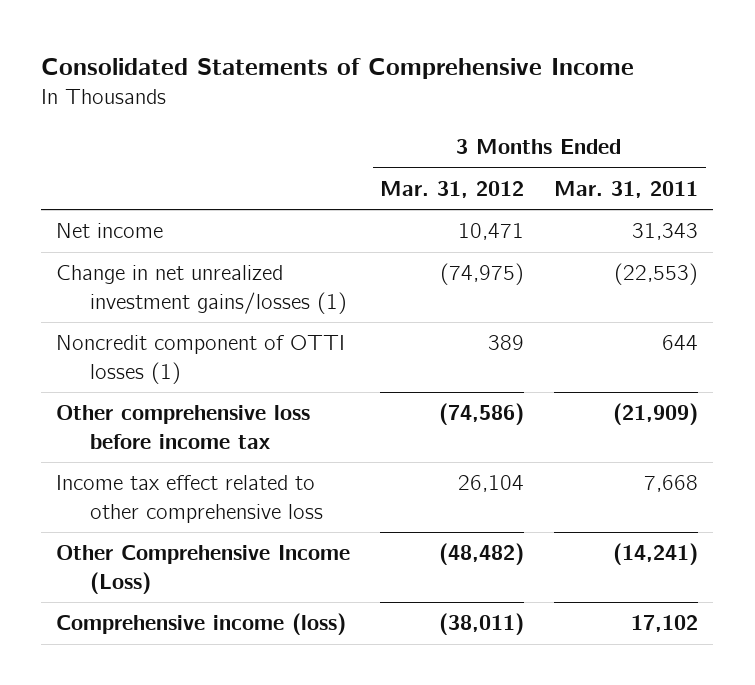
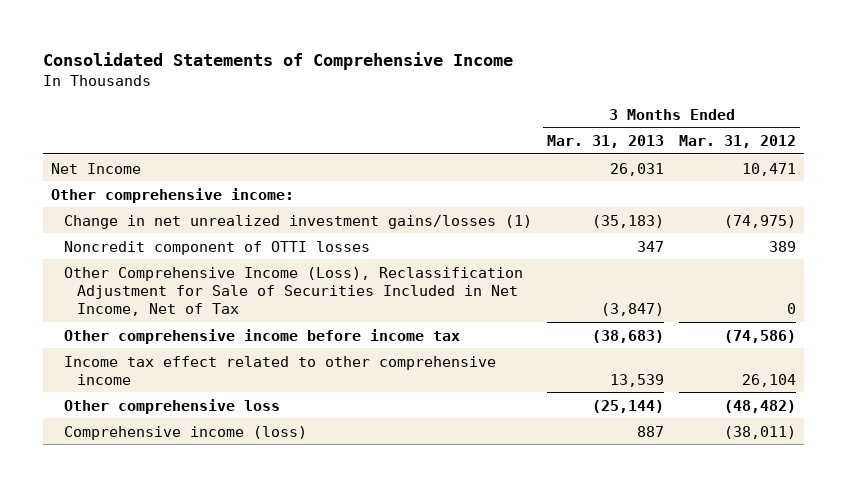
- | 3 Months Ended Mar. 31, 2012 | 3 Months Ended Mar. 31, 2011
+ | 3 Months Ended Mar. 31, 2013 | 3 Months Ended Mar. 31, 2012
- Net income | 10,471 | 31,343
+ Net Income | 26,031 | 10,471
+ Other comprehensive income:
- Noncredit component of OTTI losses (1) | 389 | 644
- Other comprehensive loss before income tax | (74,586) | (21,909)
- Income tax effect related to other comprehensive loss | 26,104 | 7,668
- Other Comprehensive Income (Loss) | (48,482) | (14,241)
+ Noncredit component of OTTI losses | 347 | 389
+ Other Comprehensive Income (Loss), Reclassification Adjustment for Sale of Securities Included in Net Income, Net of Tax | (3,847) | 0
+ Other comprehensive income before income tax | (38,683) | (74,586)
+ Income tax effect related to other comprehensive income | 13,539 | 26,104
+ Other comprehensive loss | (25,144) | (48,482)

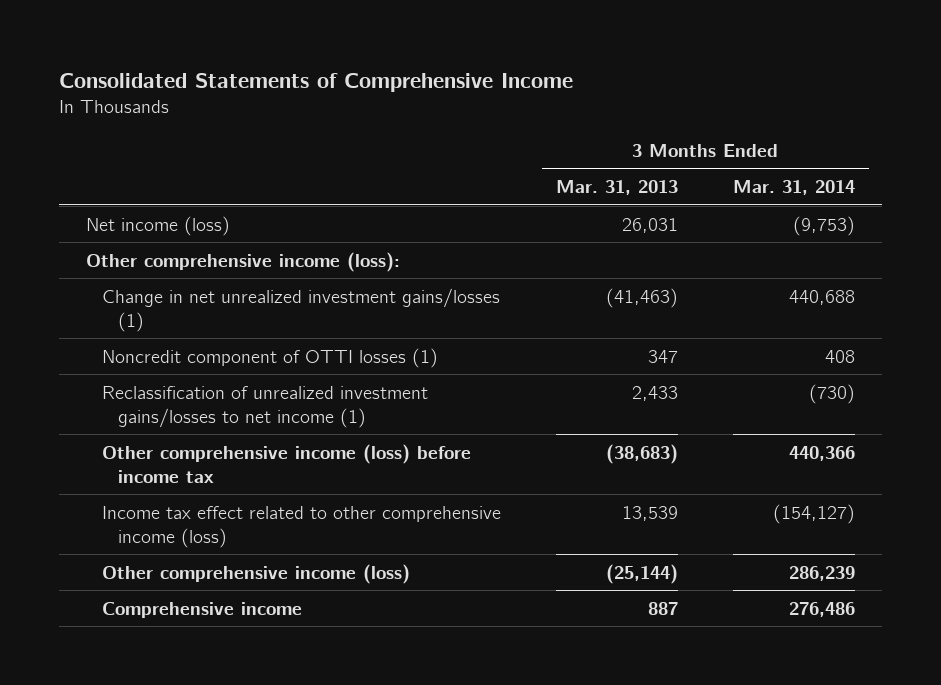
- | 3 Months Ended Mar. 31, 2013 | 3 Months Ended Mar. 31, 2012
+ | 3 Months Ended Mar. 31, 2013 | 3 Months Ended Mar. 31, 2014
- Net Income | 26,031 | 10,471
- Other comprehensive income:
- Change in net unrealized investment gains/losses (1) | (35,183) | (74,975)
- Noncredit component of OTTI losses | 347 | 389
- Other Comprehensive Income (Loss), Reclassification Adjustment for Sale of Securities Included in Net Income, Net of Tax | (3,847) | 0
- Other comprehensive income before income tax | (38,683) | (74,586)
- Income tax effect related to other comprehensive income | 13,539 | 26,104
- Other comprehensive loss | (25,144) | (48,482)
- Comprehensive income (loss) | 887 | (38,011)
+ Net income (loss) | 26,031 | (9,753)
+ Other comprehensive income (loss):
+ Change in net unrealized investment gains/losses (1) | (41,463) | 440,688
+ Noncredit component of OTTI losses (1) | 347 | 408
+ Reclassification of unrealized investment gains/losses to net income (1) | 2,433 | (730)
+ Other comprehensive income (loss) before income tax | (38,683) | 440,366
+ Income tax effect related to other comprehensive income (loss) | 13,539 | (154,127)
+ Other comprehensive income (loss) | (25,144) | 286,239
+ Comprehensive income | 887 | 276,486

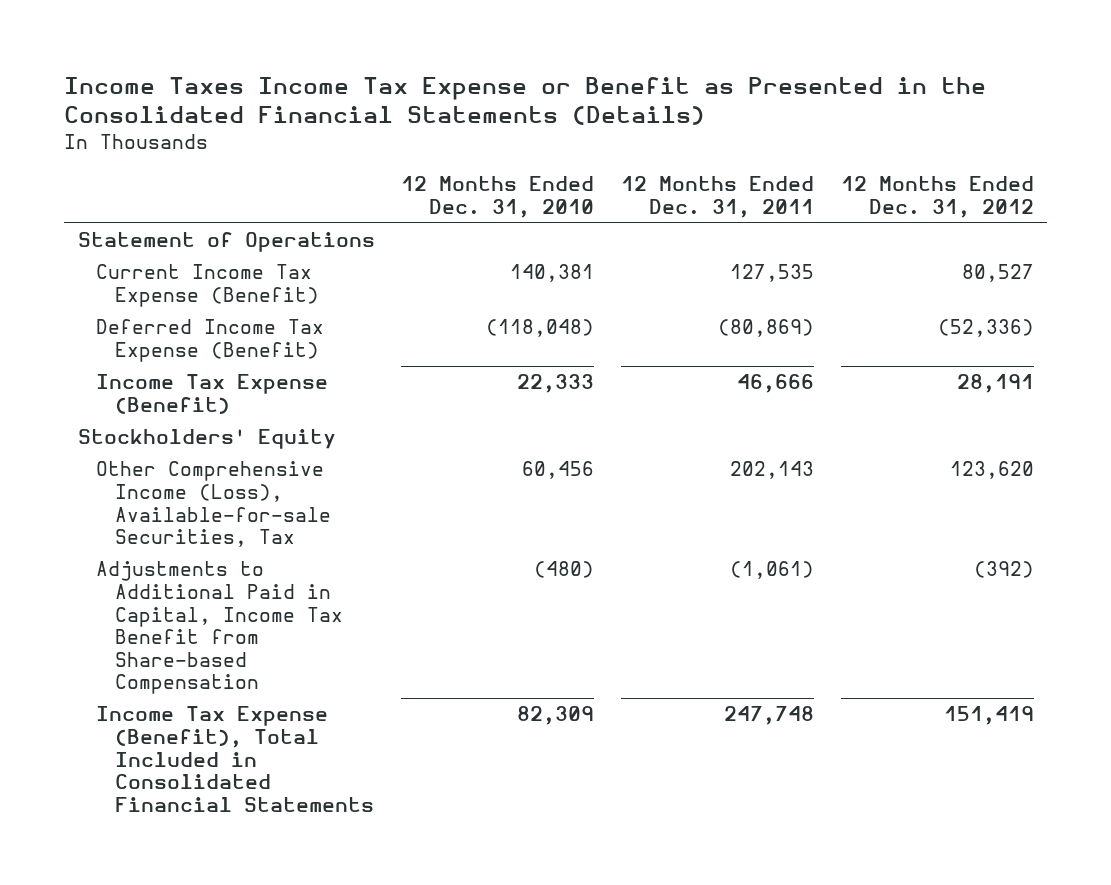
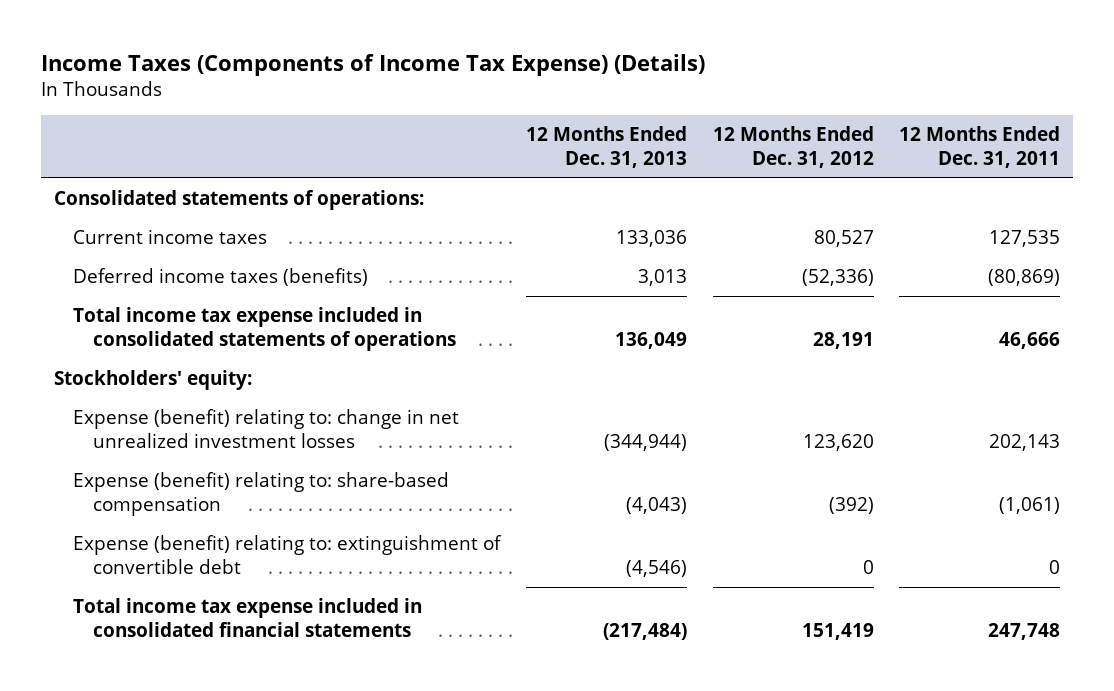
- Income Taxes Income Tax Expense or Benefit as Presented in the Consolidated Financial Statements (Details)
+ Income Taxes (Components of Income Tax Expense) (Details)
- | 12 Months Ended Dec. 31, 2010 | 12 Months Ended Dec. 31, 2011 | 12 Months Ended Dec. 31, 2012
+ | 12 Months Ended Dec. 31, 2013 | 12 Months Ended Dec. 31, 2012 | 12 Months Ended Dec. 31, 2011
- Statement of Operations
- Current Income Tax Expense (Benefit) | 140,381 | 127,535 | 80,527
- Deferred Income Tax Expense (Benefit) | (118,048) | (80,869) | (52,336)
- Income Tax Expense (Benefit) | 22,333 | 46,666 | 28,191
- Stockholders' Equity
- Other Comprehensive Income (Loss), Available-for-sale Securities, Tax | 60,456 | 202,143 | 123,620
- Adjustments to Additional Paid in Capital, Income Tax Benefit from Share-based Compensation | (480) | (1,061) | (392)
- Income Tax Expense (Benefit), Total Included in Consolidated Financial Statements | 82,309 | 247,748 | 151,419
+ Consolidated statements of operations:
+ Current income taxes | 133,036 | 80,527 | 127,535
+ Deferred income taxes (benefits) | 3,013 | (52,336) | (80,869)
+ Total income tax expense included in consolidated statements of operations | 136,049 | 28,191 | 46,666
+ Stockholders' equity:
+ Expense (benefit) relating to: change in net unrealized investment losses | (344,944) | 123,620 | 202,143
+ Expense (benefit) relating to: share-based compensation | (4,043) | (392) | (1,061)
+ Expense (benefit) relating to: extinguishment of convertible debt | (4,546) | 0 | 0
+ Total income tax expense included in consolidated financial statements | (217,484) | 151,419 | 247,748

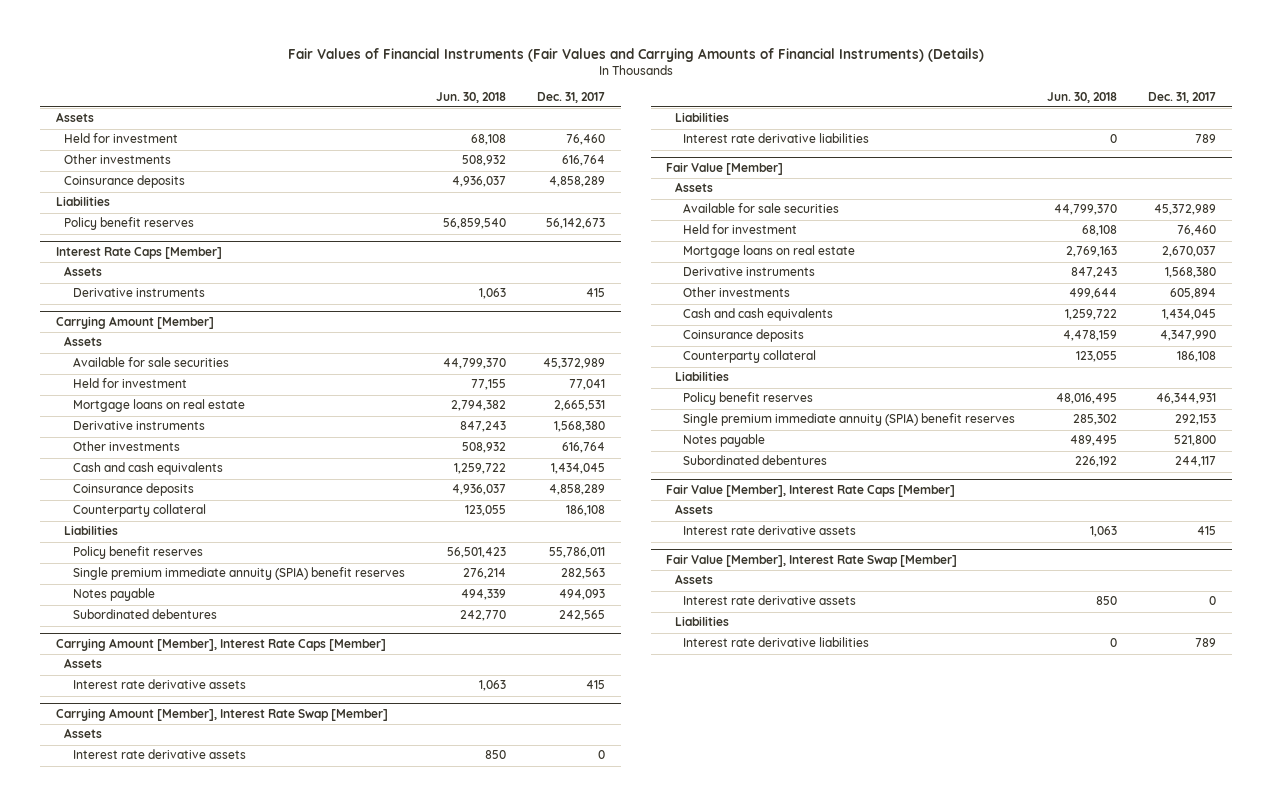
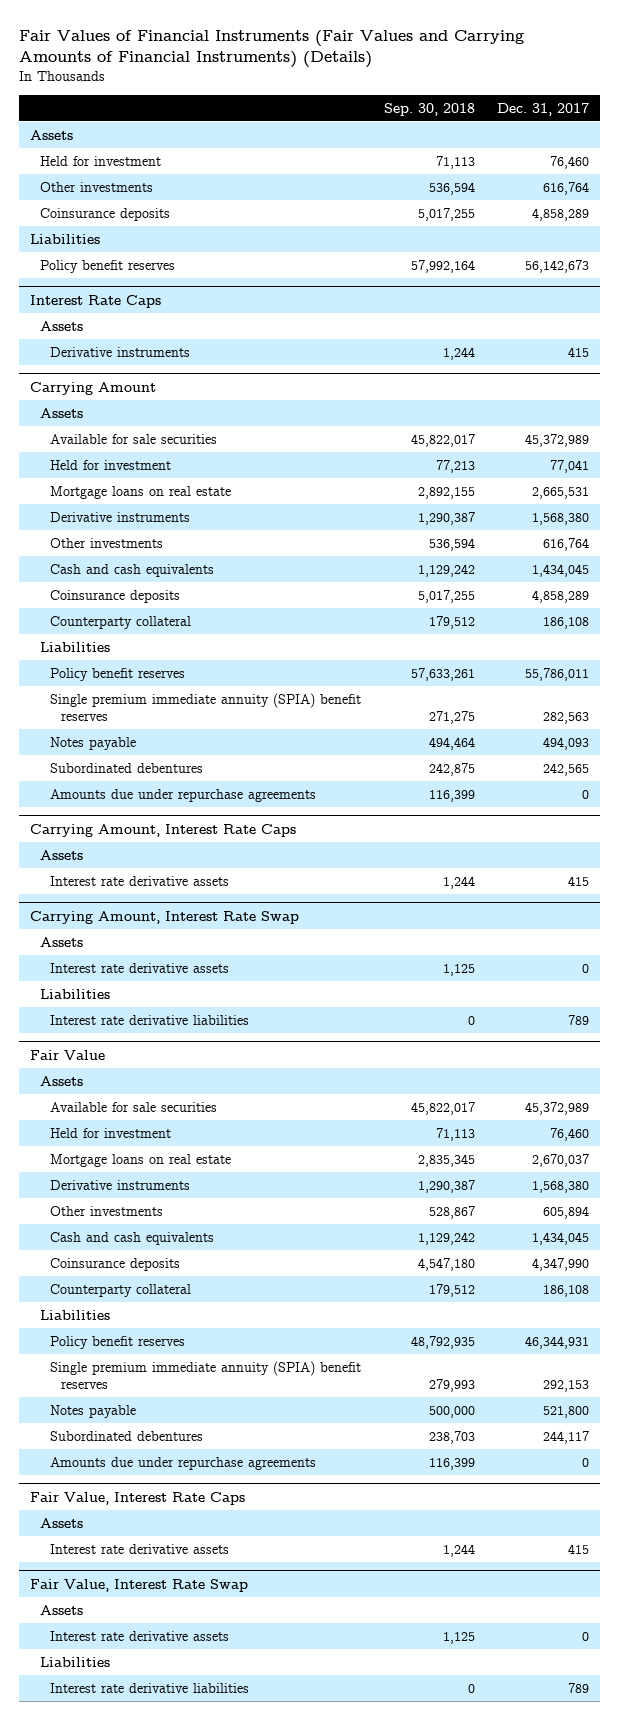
- | Jun. 30, 2018 | Dec. 31, 2017
+ | Sep. 30, 2018 | Dec. 31, 2017
- Interest Rate Caps [Member]
+ Interest Rate Caps
- Carrying Amount [Member]
+ Carrying Amount
- Carrying Amount [Member], Interest Rate Caps [Member]
+ Amounts due under repurchase agreements | 116,399 | 0
+ Carrying Amount, Interest Rate Caps
- Carrying Amount [Member], Interest Rate Swap [Member]
+ Carrying Amount, Interest Rate Swap
- Fair Value [Member]
+ Fair Value
- Fair Value [Member], Interest Rate Caps [Member]
+ Amounts due under repurchase agreements | 116,399 | 0
+ Fair Value, Interest Rate Caps
- Fair Value [Member], Interest Rate Swap [Member]
+ Fair Value, Interest Rate Swap

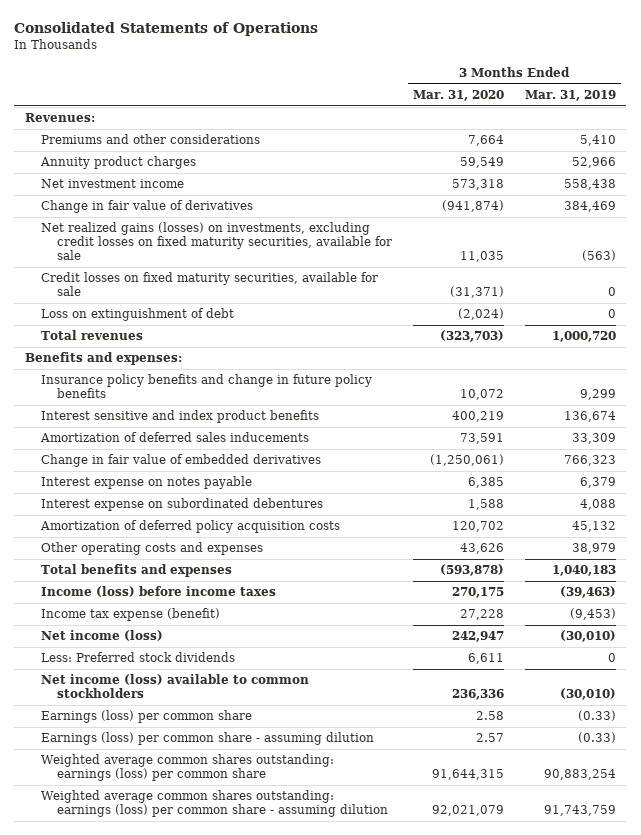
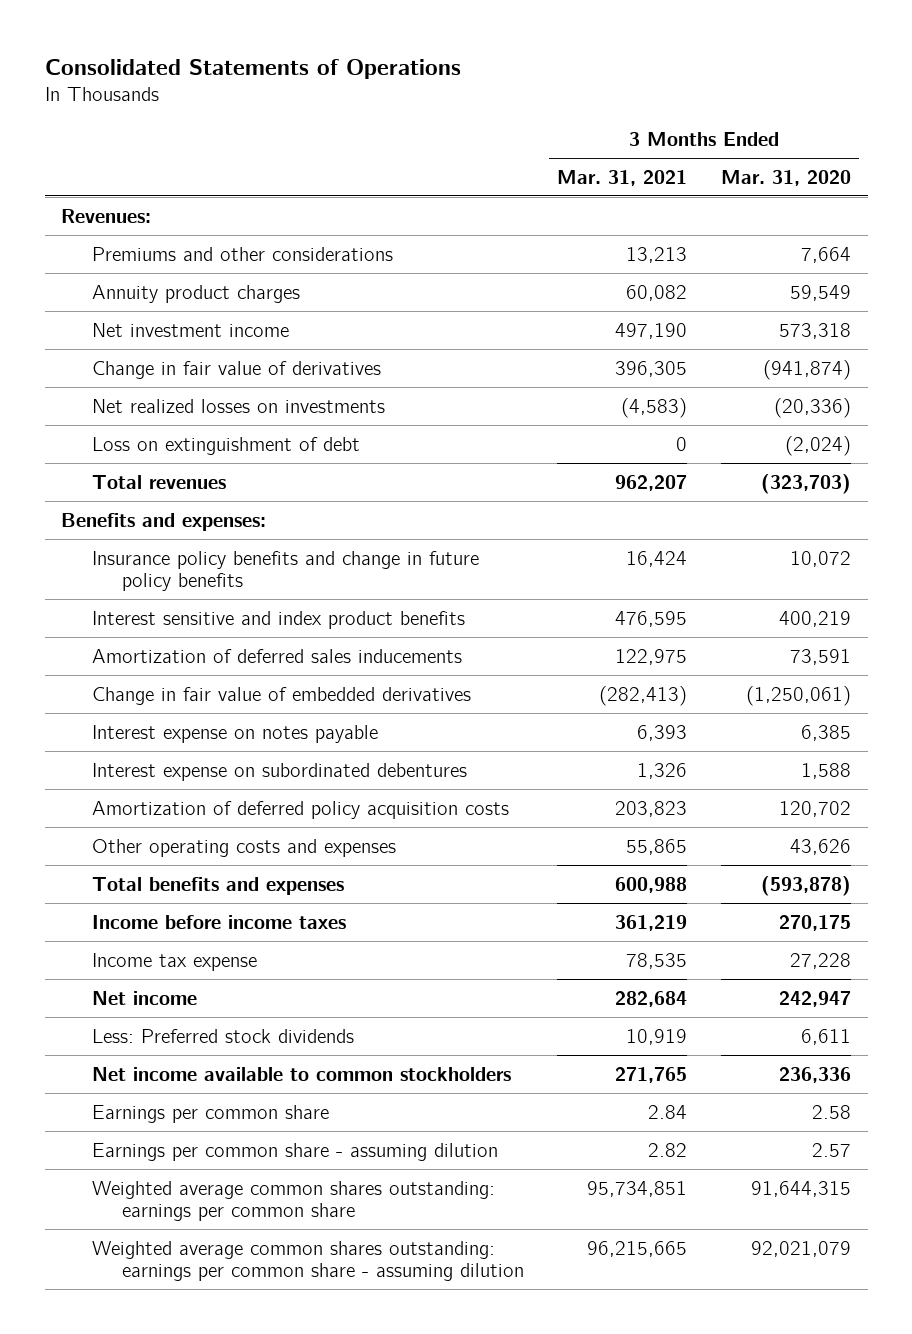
- | 3 Months Ended Mar. 31, 2020 | 3 Months Ended Mar. 31, 2019
+ | 3 Months Ended Mar. 31, 2021 | 3 Months Ended Mar. 31, 2020
- Net realized gains (losses) on investments, excluding credit losses on fixed maturity securities, available for sale | 11,035 | (563)
- Credit losses on fixed maturity securities, available for sale | (31,371) | 0
+ Net realized losses on investments | (4,583) | (20,336)
- Income (loss) before income taxes | 270,175 | (39,463)
- Income tax expense (benefit) | 27,228 | (9,453)
- Net income (loss) | 242,947 | (30,010)
+ Income before income taxes | 361,219 | 270,175
+ Income tax expense | 78,535 | 27,228
+ Net income | 282,684 | 242,947
- Net income (loss) available to common stockholders | 236,336 | (30,010)
- Earnings (loss) per common share | 2.58 | (0.33)
- Earnings (loss) per common share - assuming dilution | 2.57 | (0.33)
- Weighted average common shares outstanding: earnings (loss) per common share | 91,644,315 | 90,883,254
- Weighted average common shares outstanding: earnings (loss) per common share - assuming dilution | 92,021,079 | 91,743,759
+ Net income available to common stockholders | 271,765 | 236,336
+ Earnings per common share | 2.84 | 2.58
+ Earnings per common share - assuming dilution | 2.82 | 2.57
+ Weighted average common shares outstanding: earnings per common share | 95,734,851 | 91,644,315
+ Weighted average common shares outstanding: earnings per common share - assuming dilution | 96,215,665 | 92,021,079

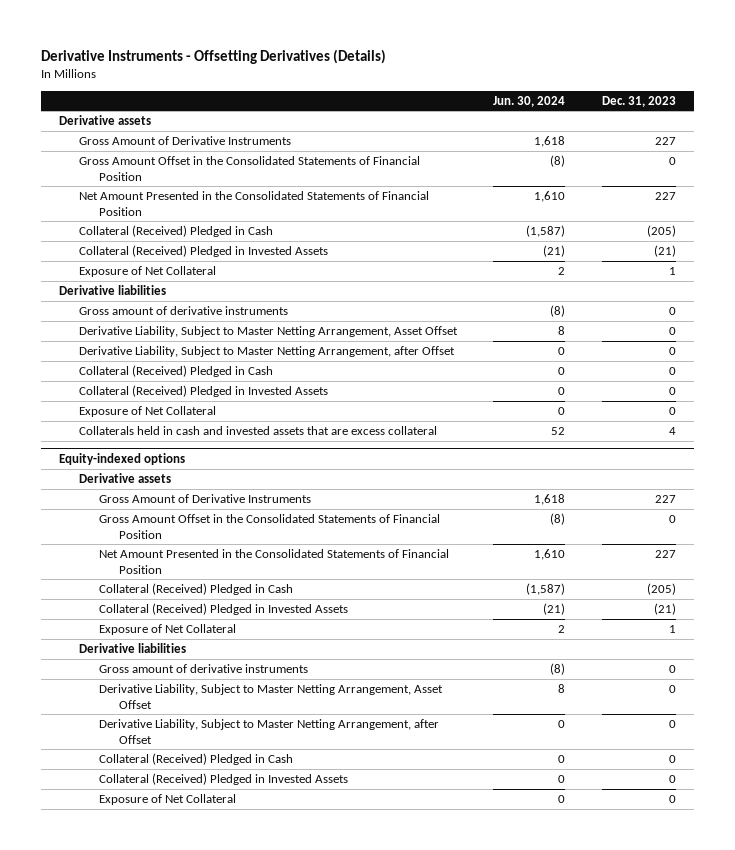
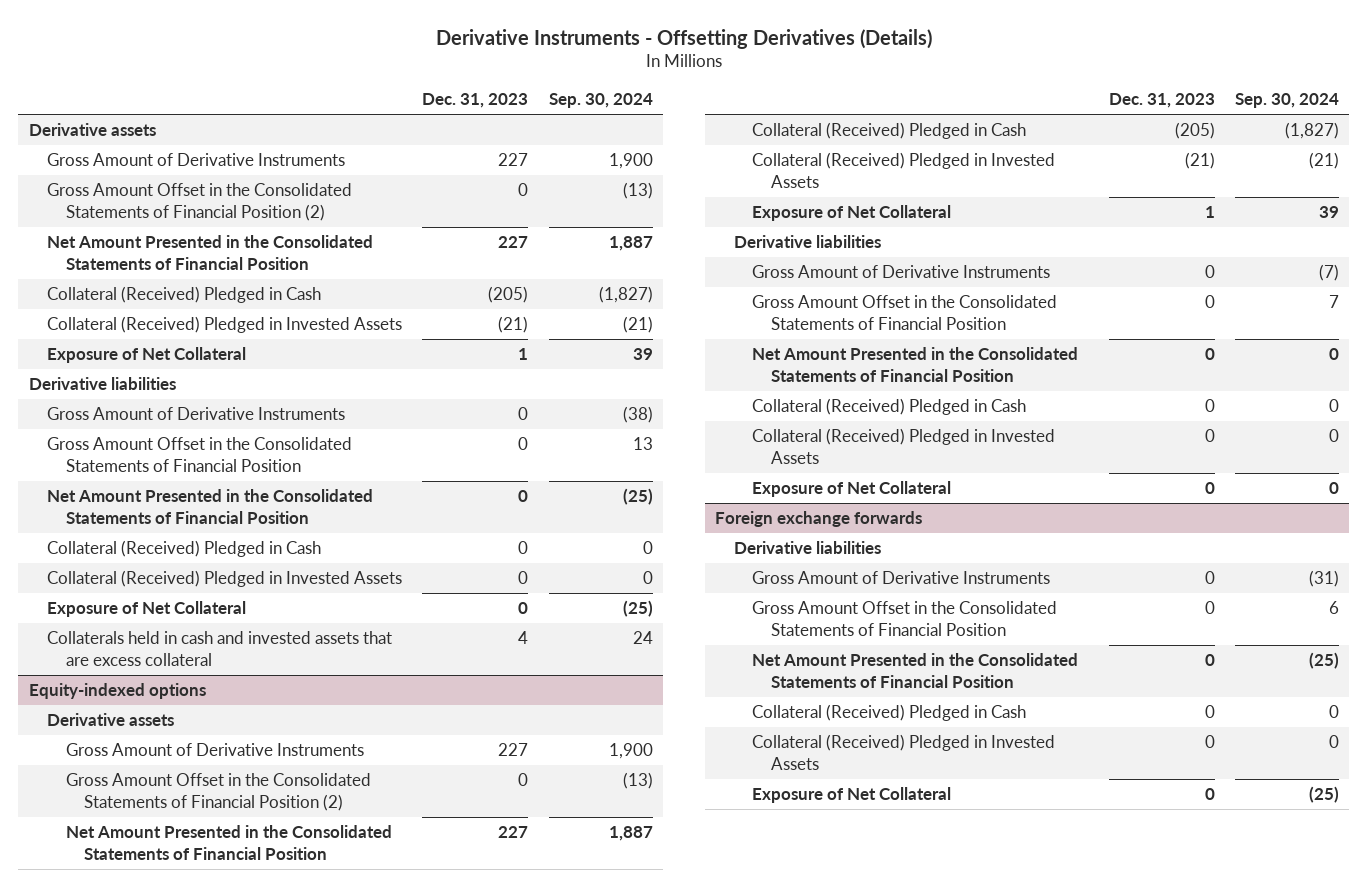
- | Jun. 30, 2024 | Dec. 31, 2023
+ | Dec. 31, 2023 | Sep. 30, 2024
+ Gross Amount Offset in the Consolidated Statements of Financial Position (2) | 0 | (13)
- Gross amount of derivative instruments | (8) | 0
- Derivative Liability, Subject to Master Netting Arrangement, Asset Offset | 8 | 0
- Derivative Liability, Subject to Master Netting Arrangement, after Offset | 0 | 0
+ Gross Amount of Derivative Instruments | 0 | (38)
moved down: Gross Amount Offset in the Consolidated Statements of Financial Position | 0 | 13
+ Net Amount Presented in the Consolidated Statements of Financial Position | 0 | (25)
@ Equity-indexed options
+ Gross Amount Offset in the Consolidated Statements of Financial Position (2) | 0 | (13)
- Gross amount of derivative instruments | (8) | 0
- Derivative Liability, Subject to Master Netting Arrangement, Asset Offset | 8 | 0
- Derivative Liability, Subject to Master Netting Arrangement, after Offset | 0 | 0
+ Gross Amount of Derivative Instruments | 0 | (7)
moved down: Gross Amount Offset in the Consolidated Statements of Financial Position | 0 | 7
+ Net Amount Presented in the Consolidated Statements of Financial Position | 0 | 0
+ Foreign exchange forwards
+ Derivative liabilities
+ Gross Amount of Derivative Instruments | 0 | (31)
+ Gross Amount Offset in the Consolidated Statements of Financial Position | 0 | 6
+ Net Amount Presented in the Consolidated Statements of Financial Position | 0 | (25)
+ Collateral (Received) Pledged in Cash | 0 | 0
+ Collateral (Received) Pledged in Invested Assets | 0 | 0
+ Exposure of Net Collateral | 0 | (25)

